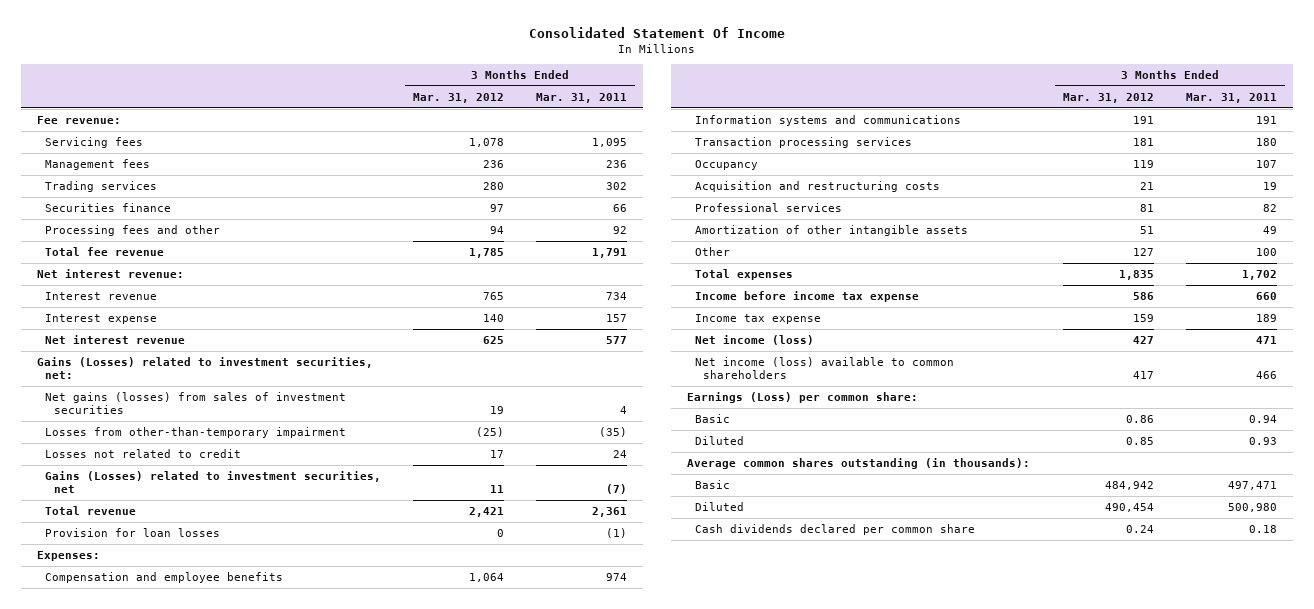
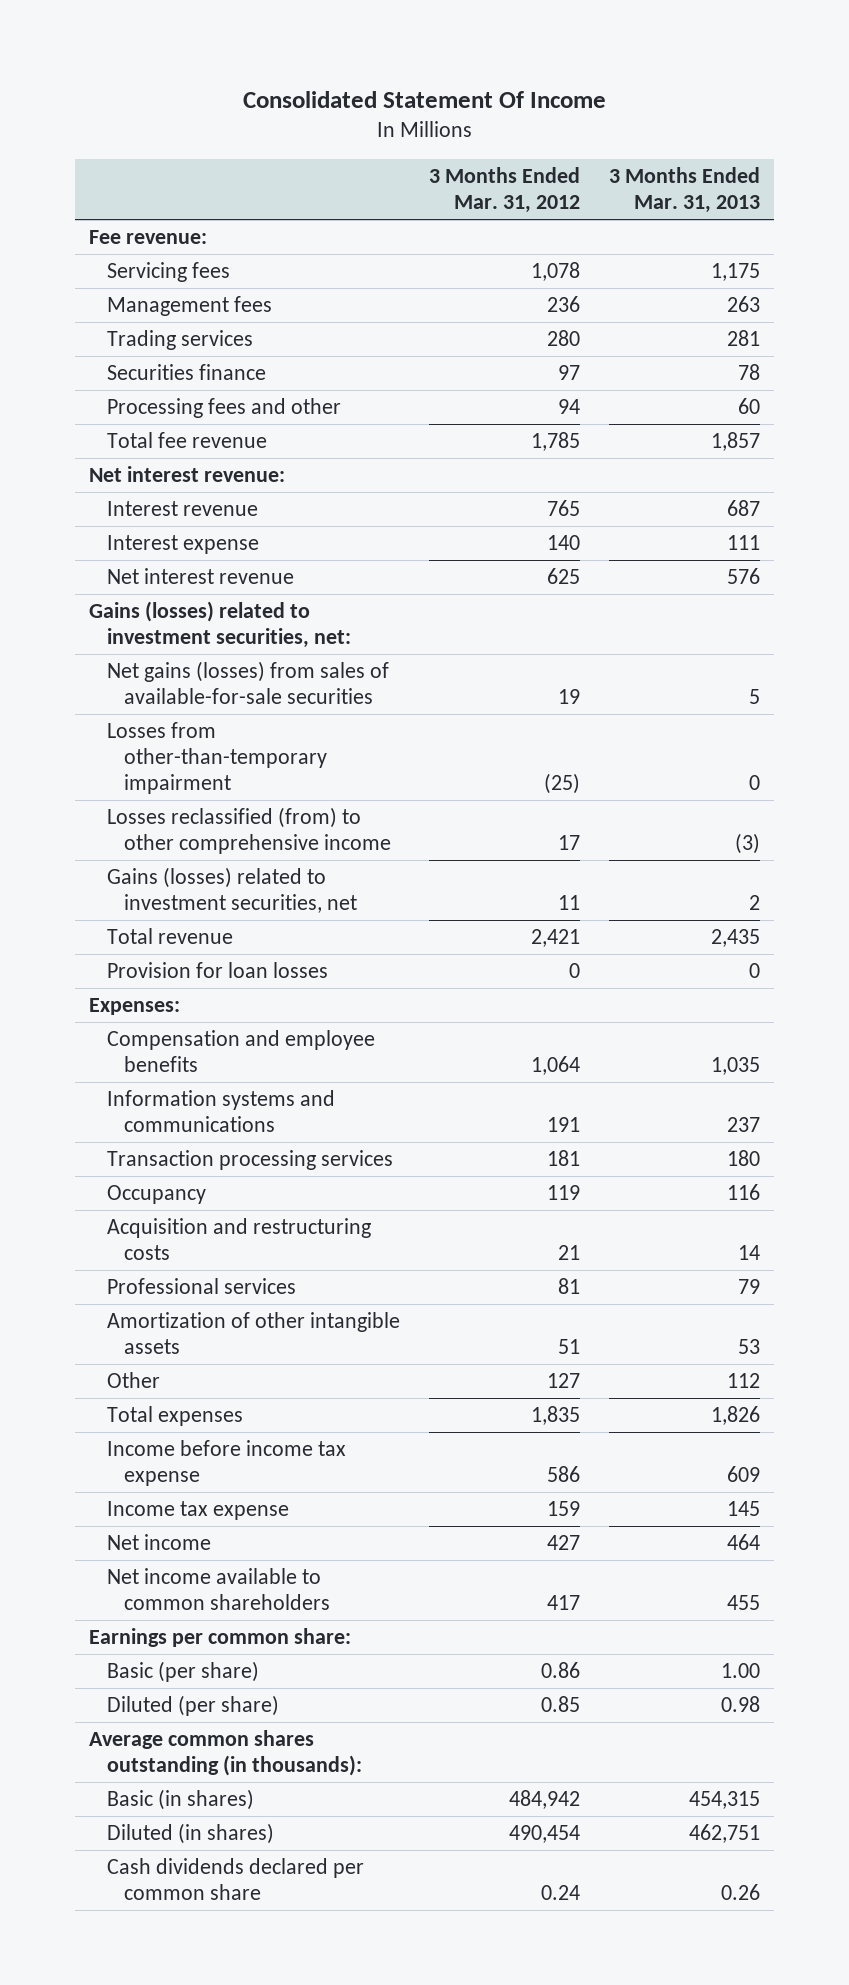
- | 3 Months Ended Mar. 31, 2012 | 3 Months Ended Mar. 31, 2011
+ | 3 Months Ended Mar. 31, 2012 | 3 Months Ended Mar. 31, 2013
- Gains (Losses) related to investment securities, net:
- Net gains (losses) from sales of investment securities | 19 | 4
+ Gains (losses) related to investment securities, net:
+ Net gains (losses) from sales of available-for-sale securities | 19 | 5
- Losses not related to credit | 17 | 24
- Gains (Losses) related to investment securities, net | 11 | (7)
+ Losses reclassified (from) to other comprehensive income | 17 | (3)
+ Gains (losses) related to investment securities, net | 11 | 2
- Net income (loss) | 427 | 471
- Net income (loss) available to common shareholders | 417 | 466
- Earnings (Loss) per common share:
- Basic | 0.86 | 0.94
- Diluted | 0.85 | 0.93
+ Net income | 427 | 464
+ Net income available to common shareholders | 417 | 455
+ Earnings per common share:
+ Basic (per share) | 0.86 | 1.00
+ Diluted (per share) | 0.85 | 0.98
- Basic | 484,942 | 497,471
- Diluted | 490,454 | 500,980
+ Basic (in shares) | 484,942 | 454,315
+ Diluted (in shares) | 490,454 | 462,751

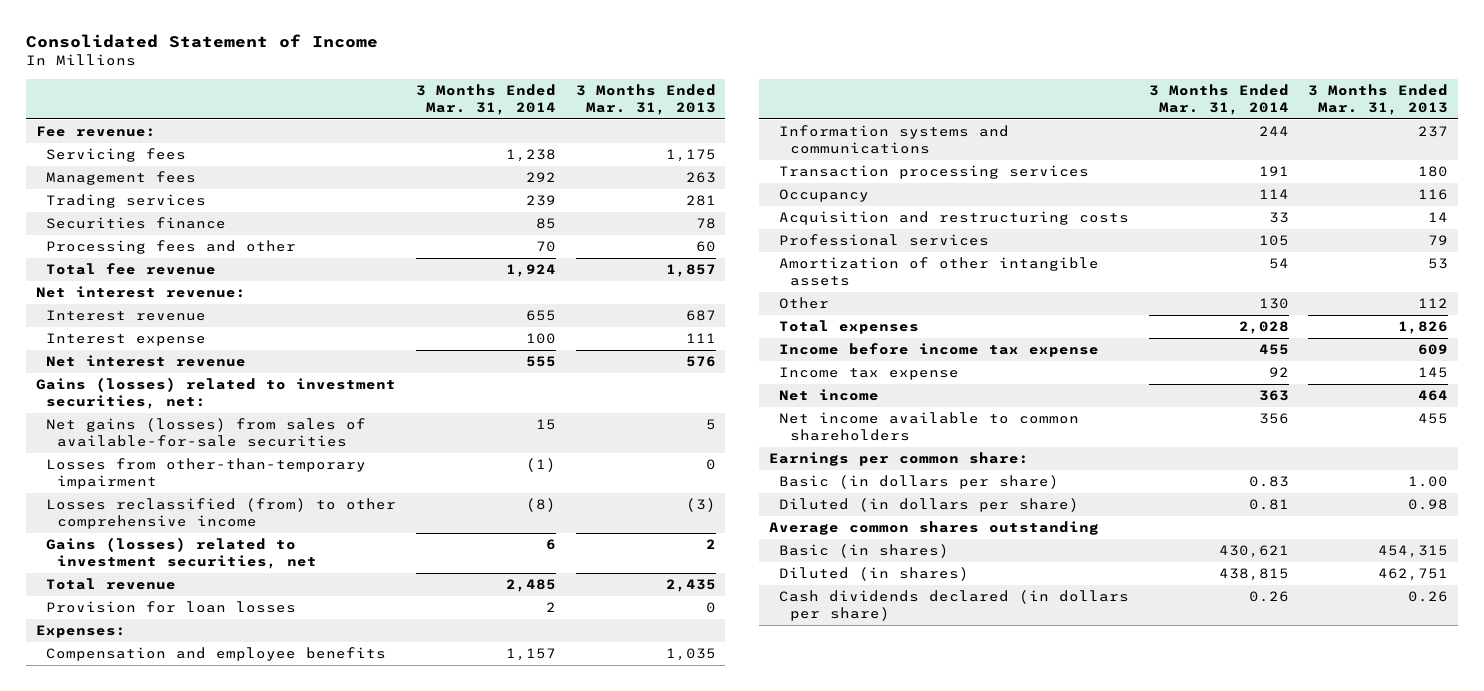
- Consolidated Statement Of Income
+ Consolidated Statement of Income
- | 3 Months Ended Mar. 31, 2012 | 3 Months Ended Mar. 31, 2013
+ | 3 Months Ended Mar. 31, 2014 | 3 Months Ended Mar. 31, 2013
- Basic (per share) | 0.86 | 1.00
- Diluted (per share) | 0.85 | 0.98
- Average common shares outstanding (in thousands):
+ Basic (in dollars per share) | 0.83 | 1.00
+ Diluted (in dollars per share) | 0.81 | 0.98
+ Average common shares outstanding
- Cash dividends declared per common share | 0.24 | 0.26
+ Cash dividends declared (in dollars per share) | 0.26 | 0.26

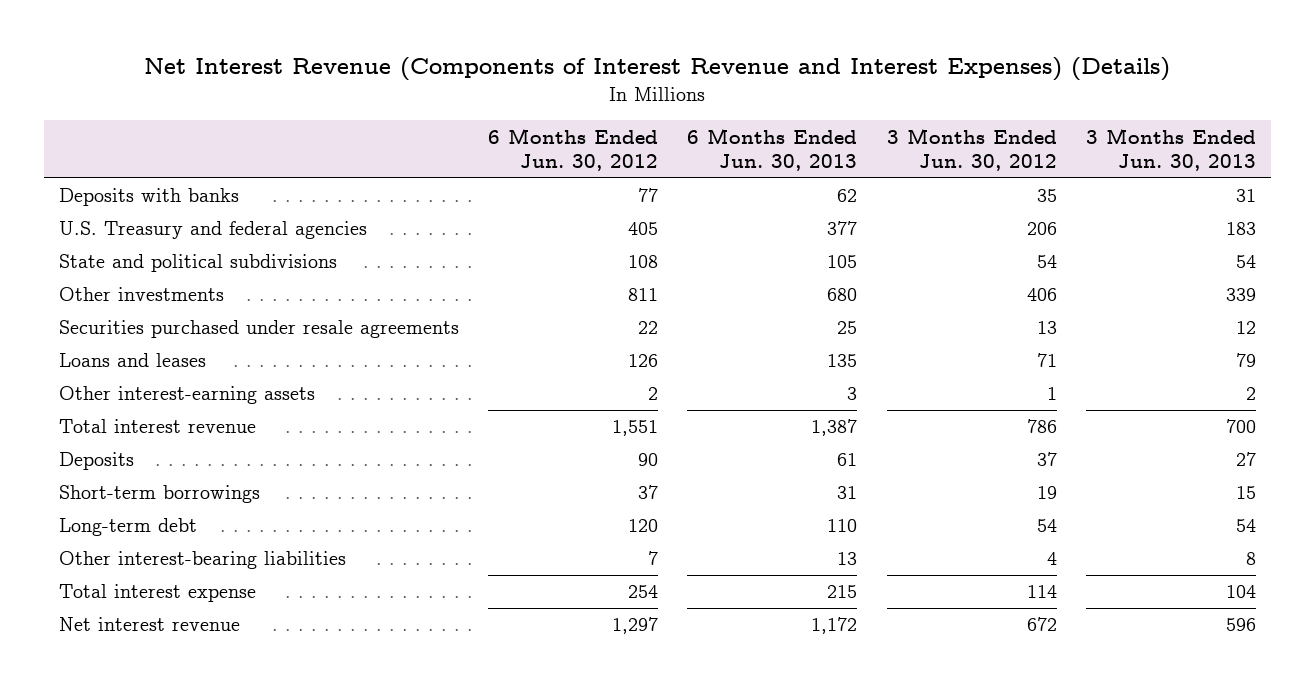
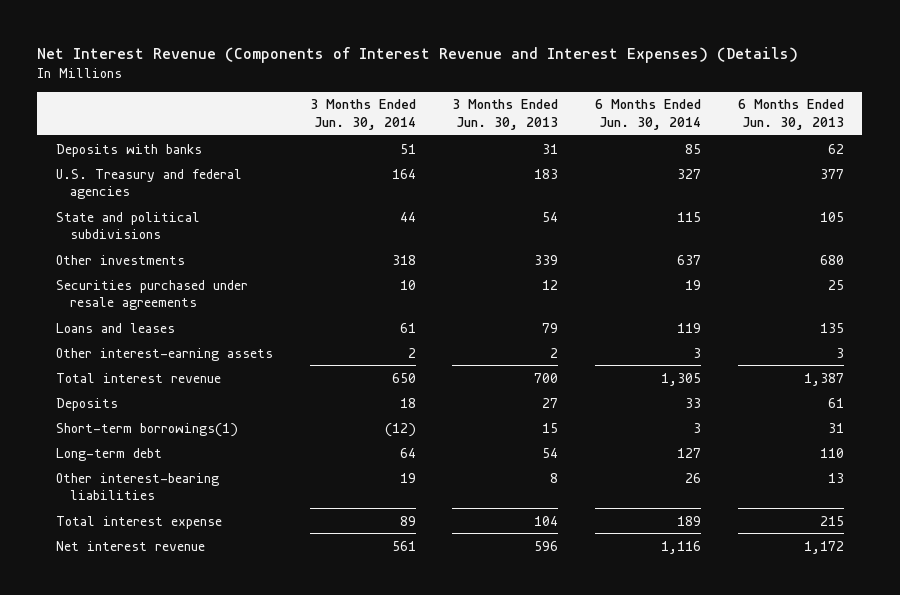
- | 6 Months Ended Jun. 30, 2012 | 6 Months Ended Jun. 30, 2013 | 3 Months Ended Jun. 30, 2012 | 3 Months Ended Jun. 30, 2013
+ | 3 Months Ended Jun. 30, 2014 | 3 Months Ended Jun. 30, 2013 | 6 Months Ended Jun. 30, 2014 | 6 Months Ended Jun. 30, 2013
- Short-term borrowings | 37 | 31 | 19 | 15
+ Short-term borrowings(1) | (12) | 15 | 3 | 31

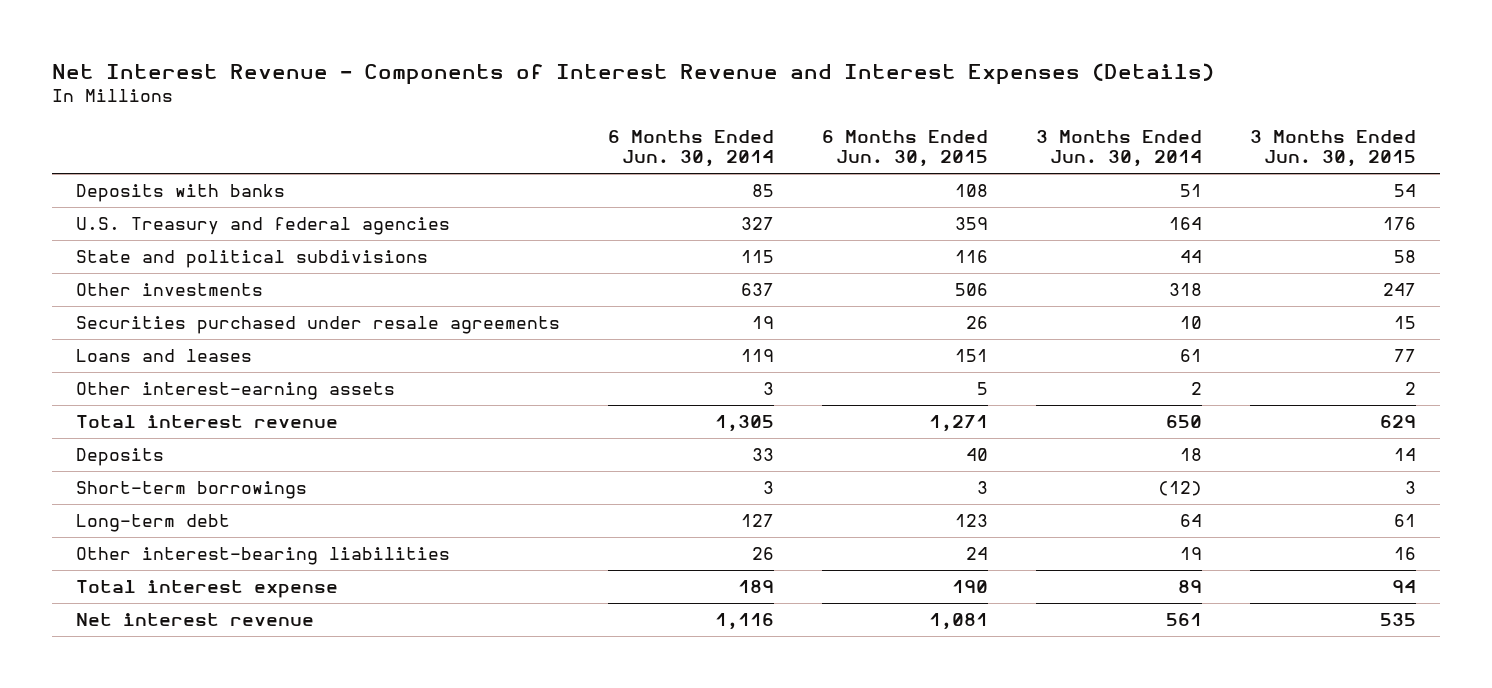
- Net Interest Revenue (Components of Interest Revenue and Interest Expenses) (Details)
+ Net Interest Revenue - Components of Interest Revenue and Interest Expenses (Details)
- | 3 Months Ended Jun. 30, 2014 | 3 Months Ended Jun. 30, 2013 | 6 Months Ended Jun. 30, 2014 | 6 Months Ended Jun. 30, 2013
+ | 6 Months Ended Jun. 30, 2014 | 6 Months Ended Jun. 30, 2015 | 3 Months Ended Jun. 30, 2014 | 3 Months Ended Jun. 30, 2015
- Short-term borrowings(1) | (12) | 15 | 3 | 31
+ Short-term borrowings | 3 | 3 | (12) | 3

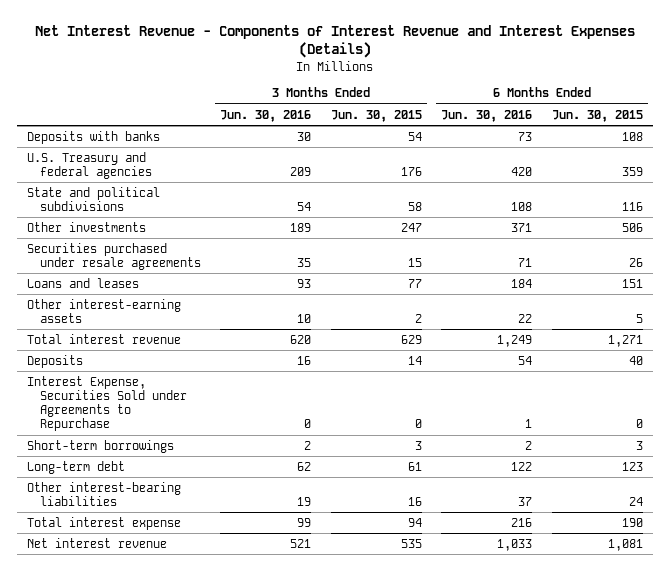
- | 6 Months Ended Jun. 30, 2014 | 6 Months Ended Jun. 30, 2015 | 3 Months Ended Jun. 30, 2014 | 3 Months Ended Jun. 30, 2015
+ | 3 Months Ended Jun. 30, 2016 | 3 Months Ended Jun. 30, 2015 | 6 Months Ended Jun. 30, 2016 | 6 Months Ended Jun. 30, 2015
+ Interest Expense, Securities Sold under Agreements to Repurchase | 0 | 0 | 1 | 0

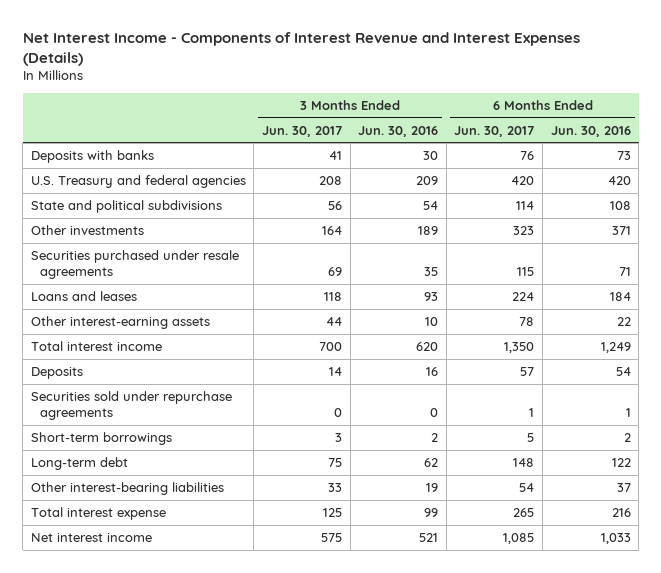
- Net Interest Revenue - Components of Interest Revenue and Interest Expenses (Details)
+ Net Interest Income - Components of Interest Revenue and Interest Expenses (Details)
- | 3 Months Ended Jun. 30, 2016 | 3 Months Ended Jun. 30, 2015 | 6 Months Ended Jun. 30, 2016 | 6 Months Ended Jun. 30, 2015
+ | 3 Months Ended Jun. 30, 2017 | 3 Months Ended Jun. 30, 2016 | 6 Months Ended Jun. 30, 2017 | 6 Months Ended Jun. 30, 2016
- Total interest revenue | 620 | 629 | 1,249 | 1,271
+ Total interest income | 700 | 620 | 1,350 | 1,249
- Interest Expense, Securities Sold under Agreements to Repurchase | 0 | 0 | 1 | 0
+ Securities sold under repurchase agreements | 0 | 0 | 1 | 1
- Net interest revenue | 521 | 535 | 1,033 | 1,081
+ Net interest income | 575 | 521 | 1,085 | 1,033

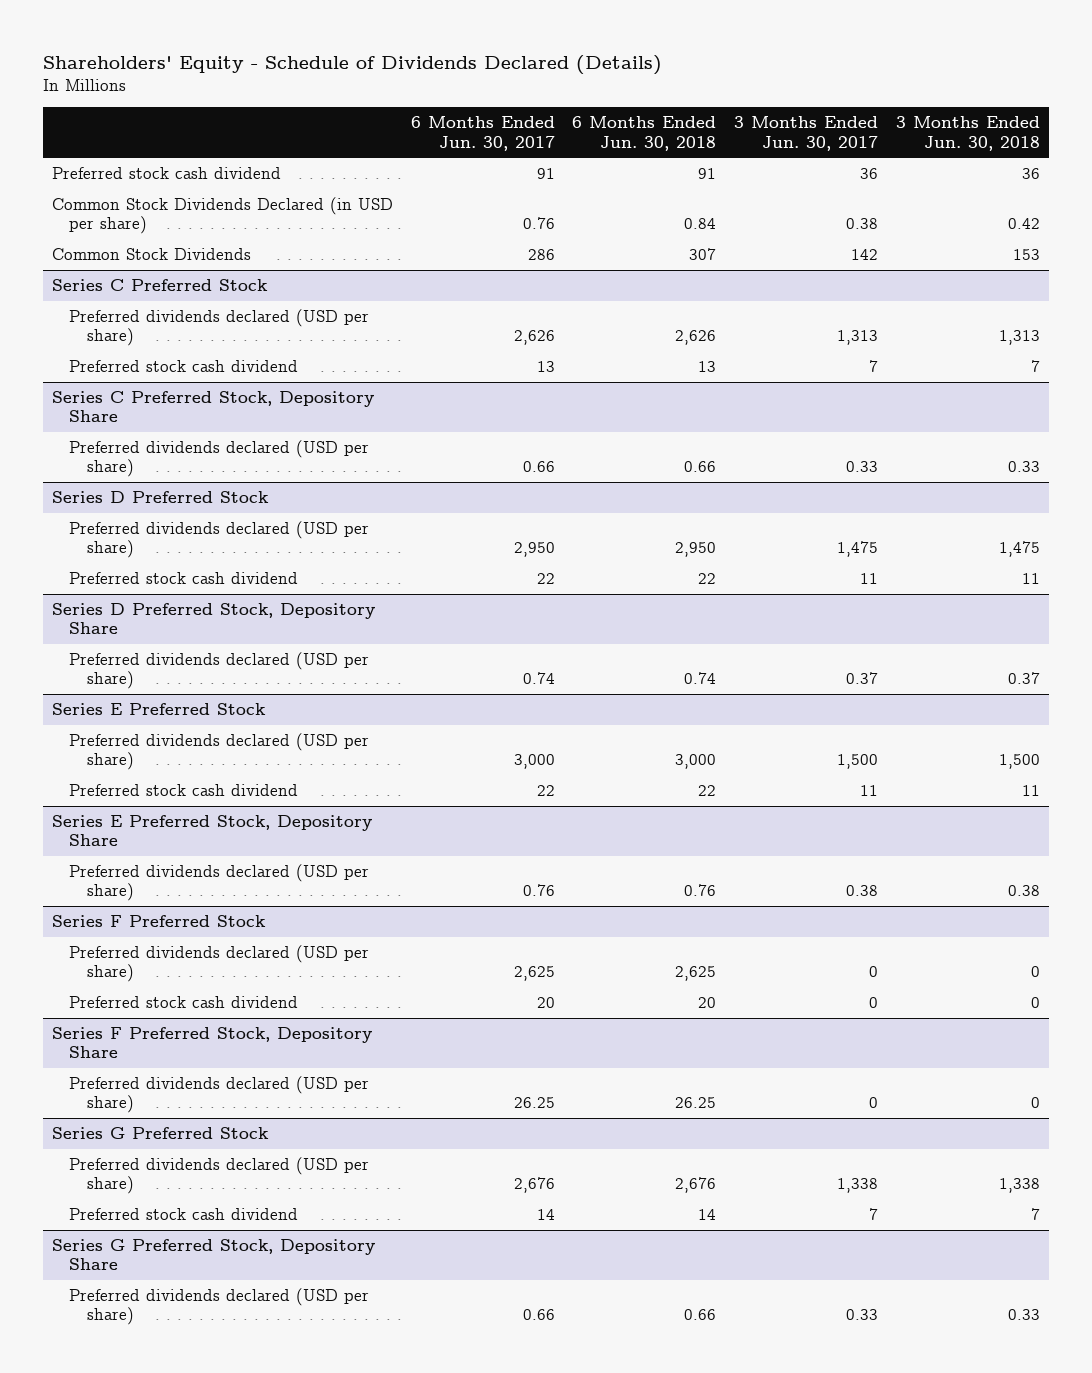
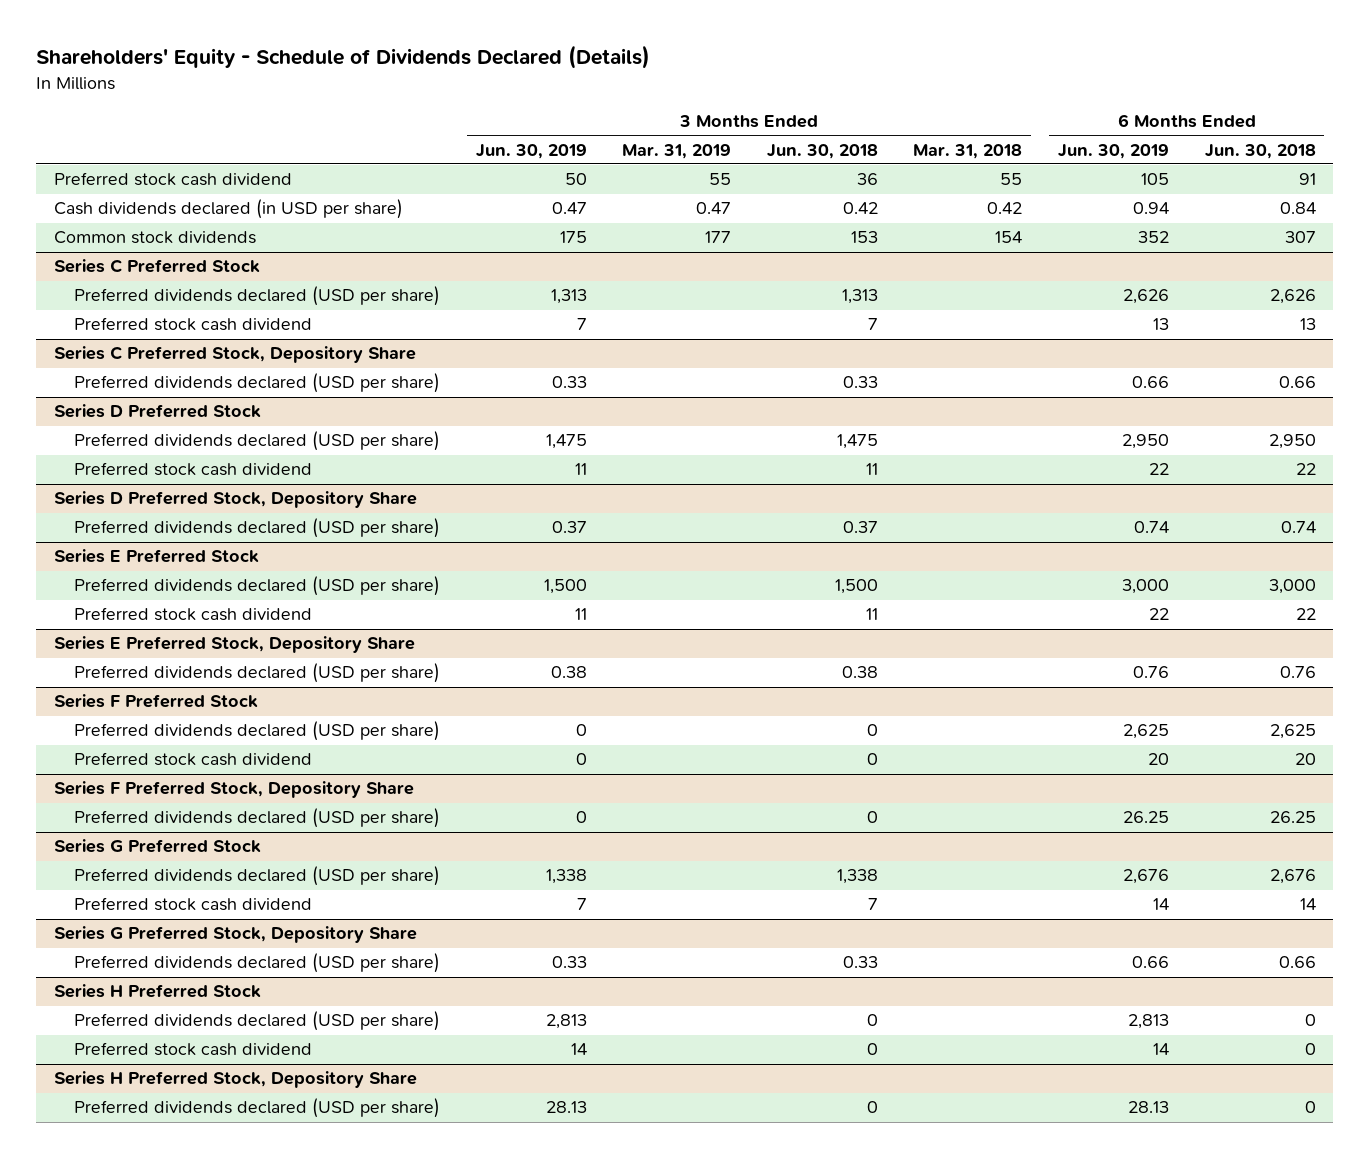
- | 6 Months Ended Jun. 30, 2017 | 6 Months Ended Jun. 30, 2018 | 3 Months Ended Jun. 30, 2017 | 3 Months Ended Jun. 30, 2018
+ | 3 Months Ended Jun. 30, 2019 | 3 Months Ended Mar. 31, 2019 | 3 Months Ended Jun. 30, 2018 | 3 Months Ended Mar. 31, 2018 | 6 Months Ended Jun. 30, 2019 | 6 Months Ended Jun. 30, 2018
- Common Stock Dividends Declared (in USD per share) | 0.76 | 0.84 | 0.38 | 0.42
- Common Stock Dividends | 286 | 307 | 142 | 153
+ Cash dividends declared (in USD per share) | 0.47 | 0.47 | 0.42 | 0.42 | 0.94 | 0.84
+ Common stock dividends | 175 | 177 | 153 | 154 | 352 | 307
+ Series H Preferred Stock
+ Preferred dividends declared (USD per share) | 2,813 | | 0 | | 2,813 | 0
+ Preferred stock cash dividend | 14 | | 0 | | 14 | 0
+ Series H Preferred Stock, Depository Share
+ Preferred dividends declared (USD per share) | 28.13 | | 0 | | 28.13 | 0

